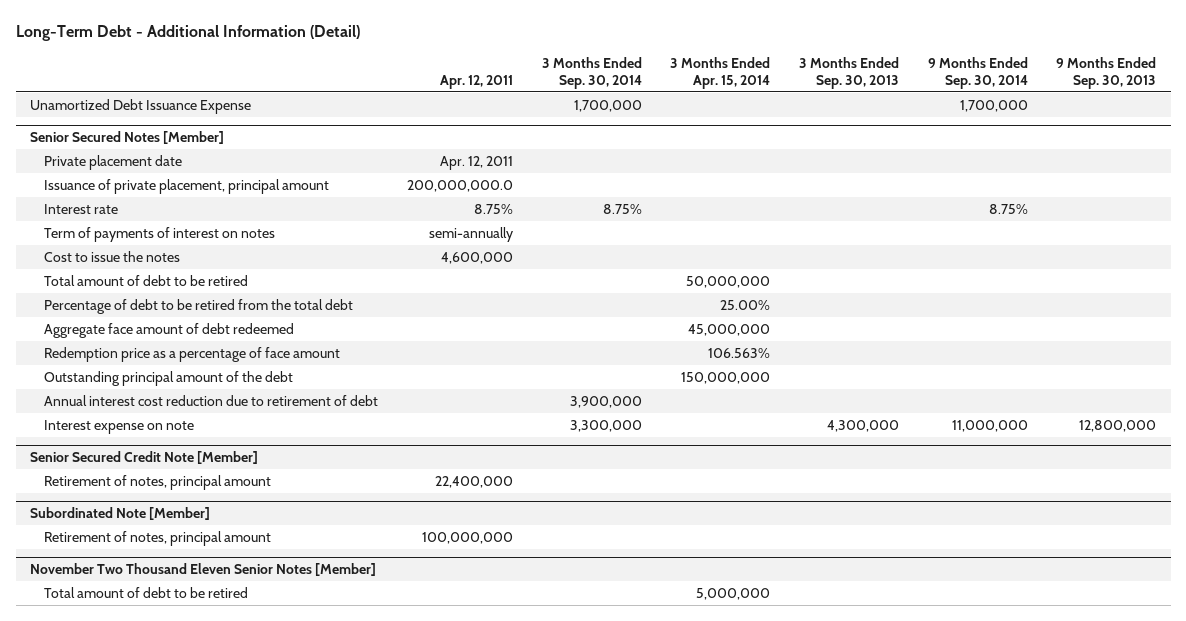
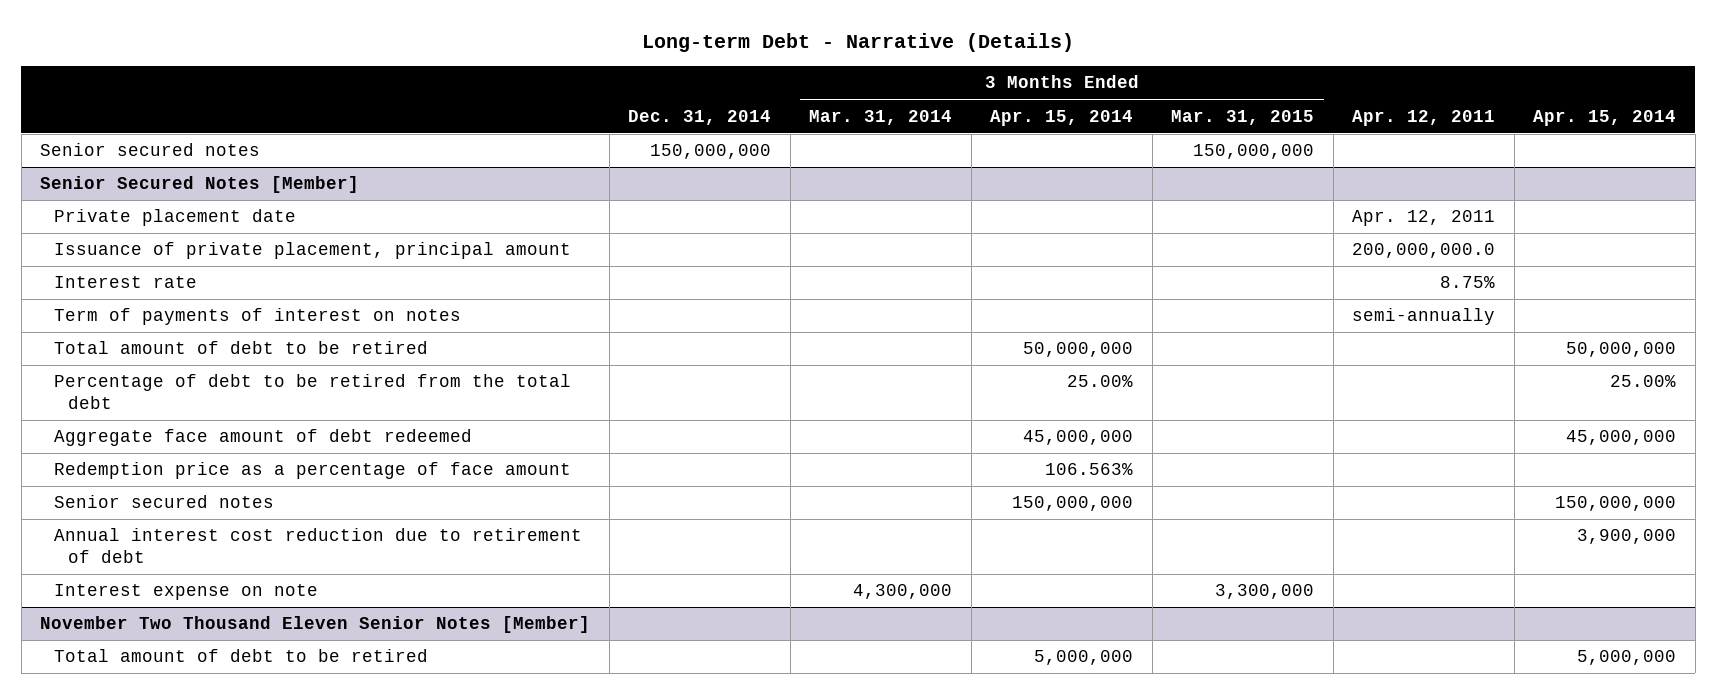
- Long-Term Debt - Additional Information (Detail)
+ Long-term Debt - Narrative (Details)
- | Apr. 12, 2011 | 3 Months Ended Sep. 30, 2014 | 3 Months Ended Apr. 15, 2014 | 3 Months Ended Sep. 30, 2013 | 9 Months Ended Sep. 30, 2014 | 9 Months Ended Sep. 30, 2013
+ | Dec. 31, 2014 | 3 Months Ended Mar. 31, 2014 | 3 Months Ended Apr. 15, 2014 | 3 Months Ended Mar. 31, 2015 | Apr. 12, 2011 | Apr. 15, 2014
- Unamortized Debt Issuance Expense | | 1,700,000 | | | 1,700,000 |
+ Senior secured notes | 150,000,000 | | | 150,000,000 | |
@ Senior Secured Notes [Member]
- Cost to issue the notes | 4,600,000 | | | | |
- Outstanding principal amount of the debt | | | 150,000,000 | | |
+ Senior secured notes | | | 150,000,000 | | | 150,000,000
- Senior Secured Credit Note [Member]
- Retirement of notes, principal amount | 22,400,000 | | | | |
- Subordinated Note [Member]
- Retirement of notes, principal amount | 100,000,000 | | | | |

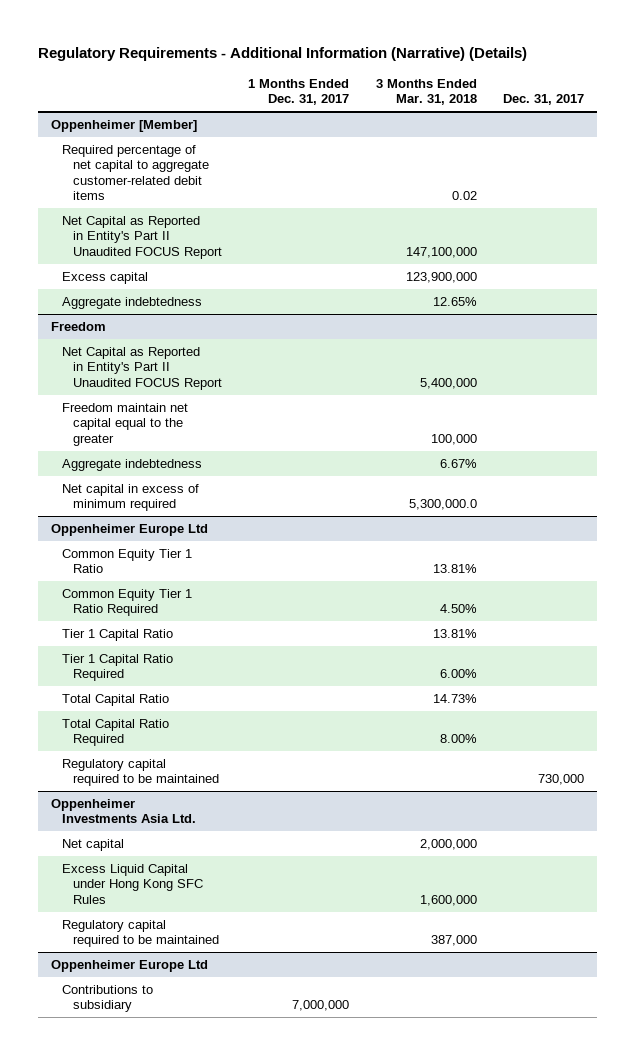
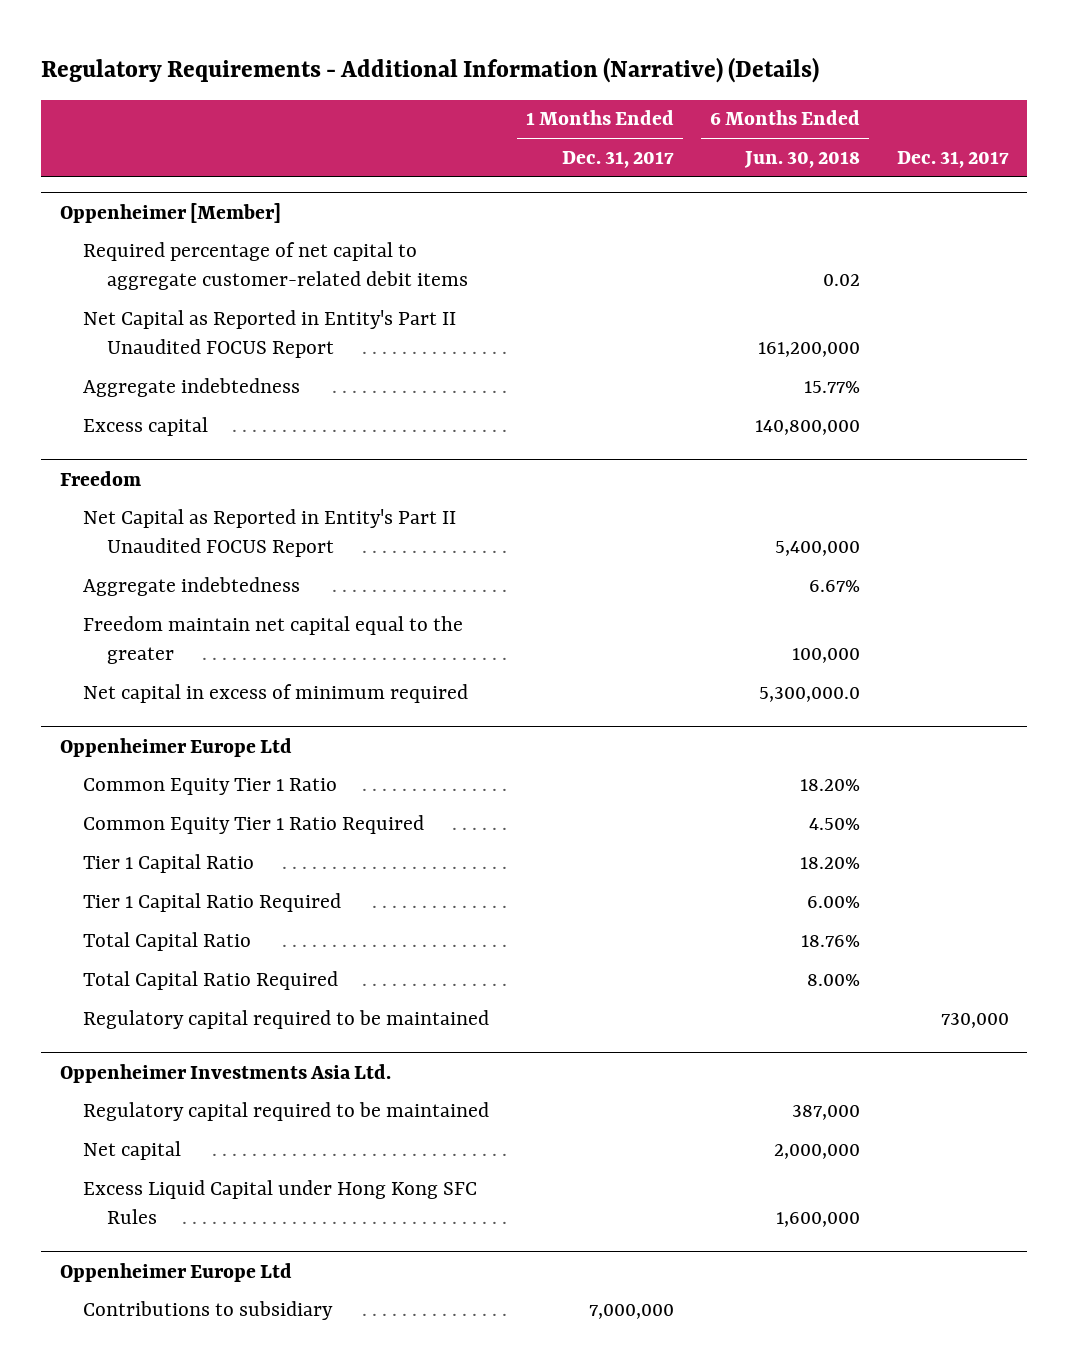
- | 1 Months Ended Dec. 31, 2017 | 3 Months Ended Mar. 31, 2018 | Dec. 31, 2017
+ | 1 Months Ended Dec. 31, 2017 | 6 Months Ended Jun. 30, 2018 | Dec. 31, 2017
@ Oppenheimer [Member]
moved down: Excess capital | | 140,800,000 |
@ Freedom
moved down: Freedom maintain net capital equal to the greater | | 100,000 |
@ Oppenheimer Investments Asia Ltd.
moved up: Regulatory capital required to be maintained | | 387,000 |

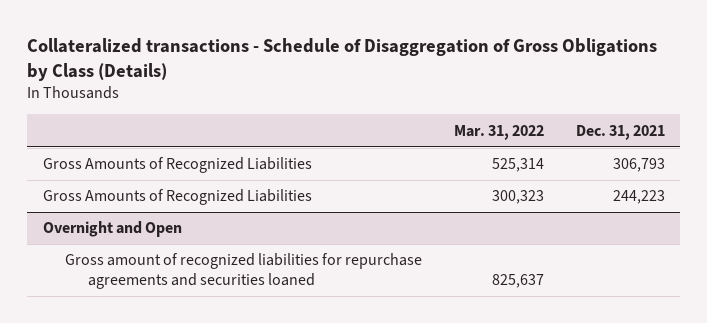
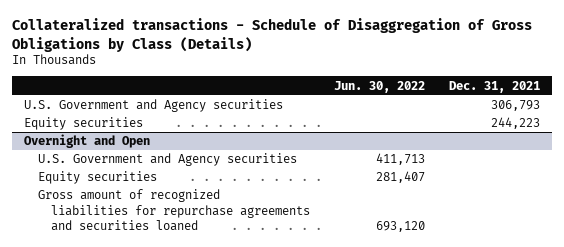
- | Mar. 31, 2022 | Dec. 31, 2021
+ | Jun. 30, 2022 | Dec. 31, 2021
- Gross Amounts of Recognized Liabilities | 525,314 | 306,793
- Gross Amounts of Recognized Liabilities | 300,323 | 244,223
+ U.S. Government and Agency securities | | 306,793
+ Equity securities | | 244,223
@ Overnight and Open
+ U.S. Government and Agency securities | 411,713 |
+ Equity securities | 281,407 |

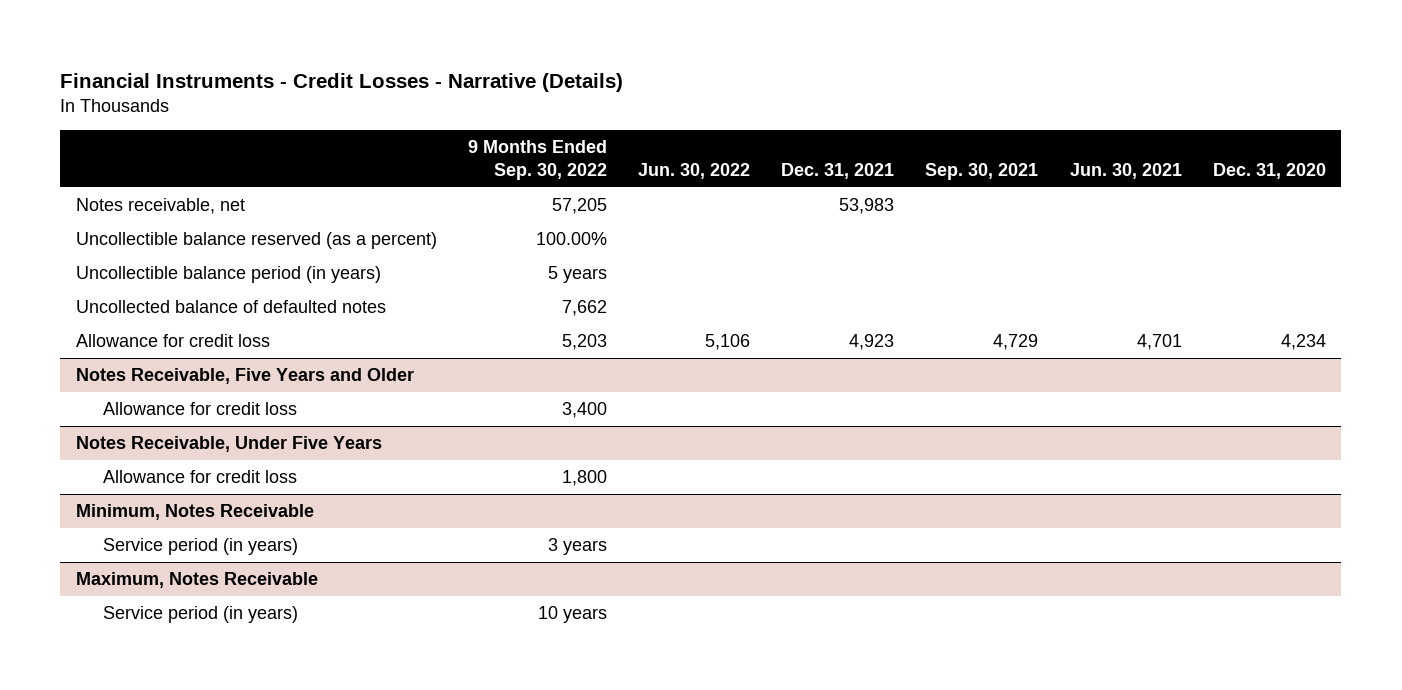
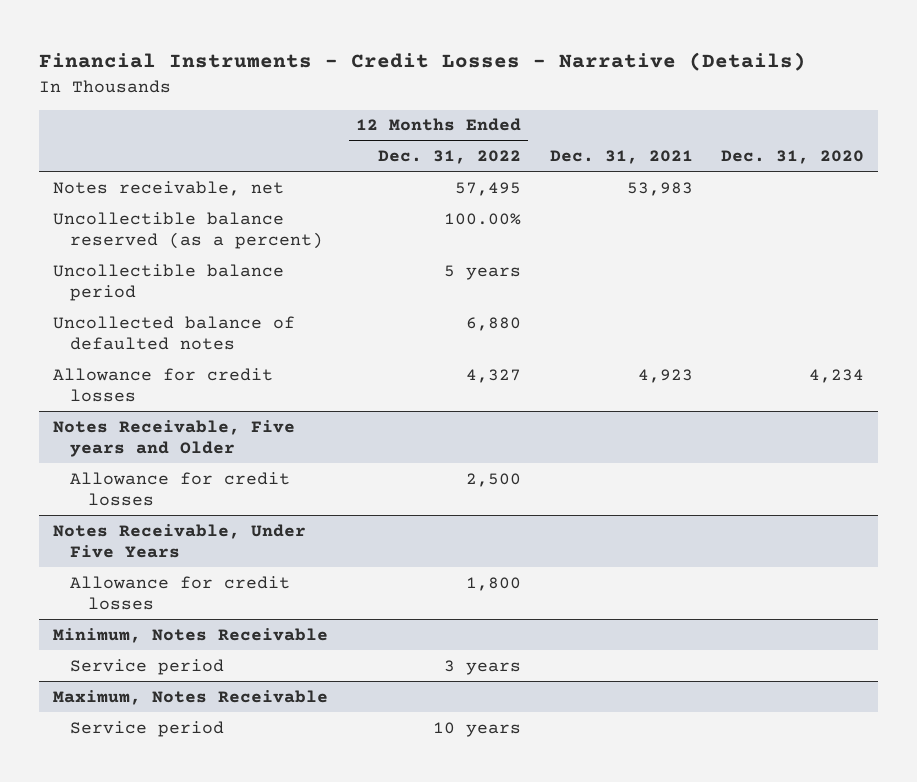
- | 9 Months Ended Sep. 30, 2022 | Jun. 30, 2022 | Dec. 31, 2021 | Sep. 30, 2021 | Jun. 30, 2021 | Dec. 31, 2020
+ | 12 Months Ended Dec. 31, 2022 | Dec. 31, 2021 | Dec. 31, 2020
- Uncollectible balance period (in years) | 5 years | | | | |
+ Uncollectible balance period | 5 years | |
- Allowance for credit loss | 5,203 | 5,106 | 4,923 | 4,729 | 4,701 | 4,234
- Notes Receivable, Five Years and Older
- Allowance for credit loss | 3,400 | | | | |
+ Allowance for credit losses | 4,327 | 4,923 | 4,234
+ Notes Receivable, Five years and Older
+ Allowance for credit losses | 2,500 | |
@ Notes Receivable, Under Five Years
- Allowance for credit loss | 1,800 | | | | |
+ Allowance for credit losses | 1,800 | |
@ Minimum, Notes Receivable
- Service period (in years) | 3 years | | | | |
+ Service period | 3 years | |
@ Maximum, Notes Receivable
- Service period (in years) | 10 years | | | | |
+ Service period | 10 years | |

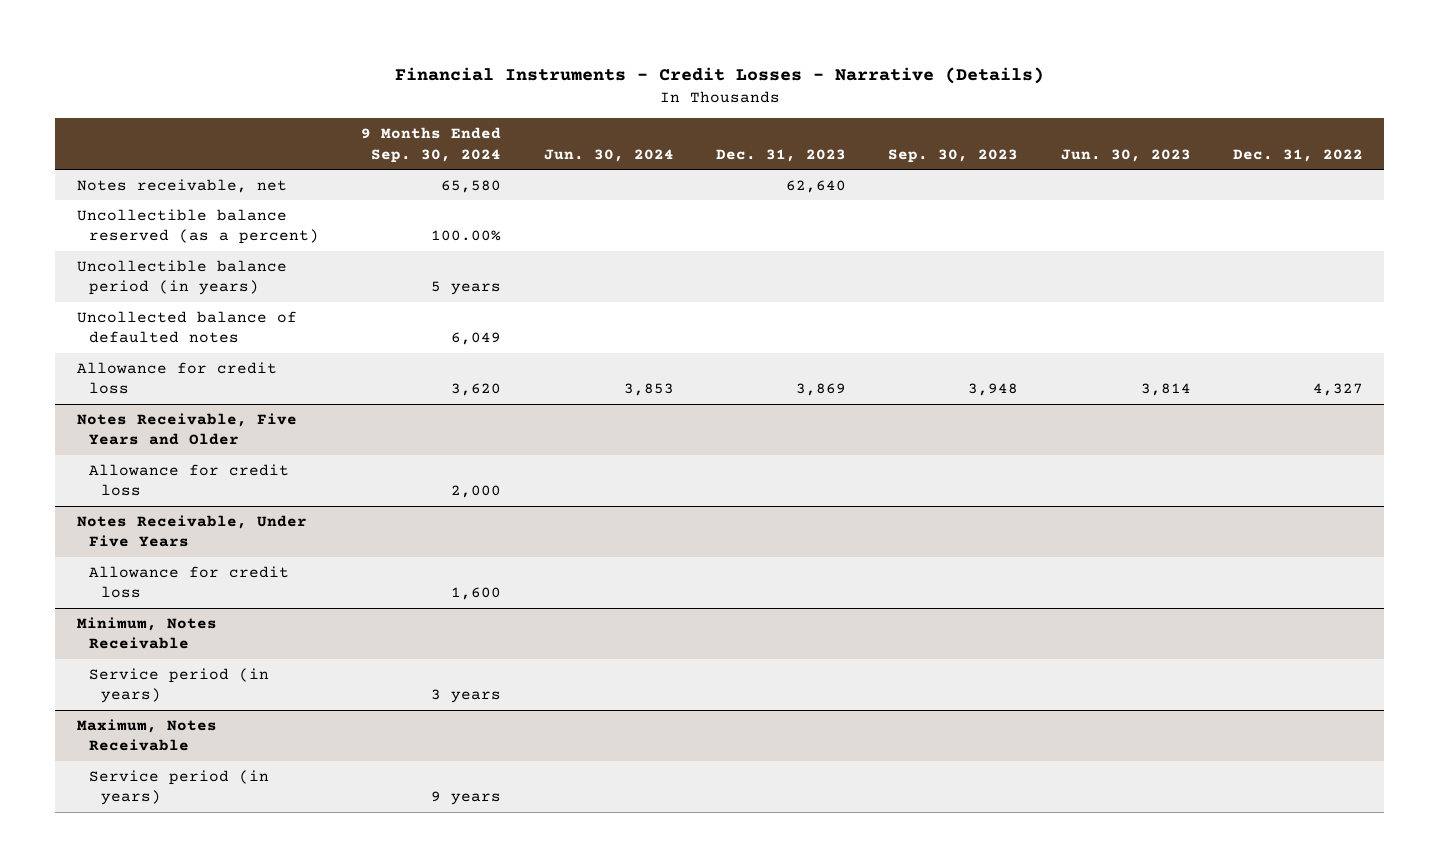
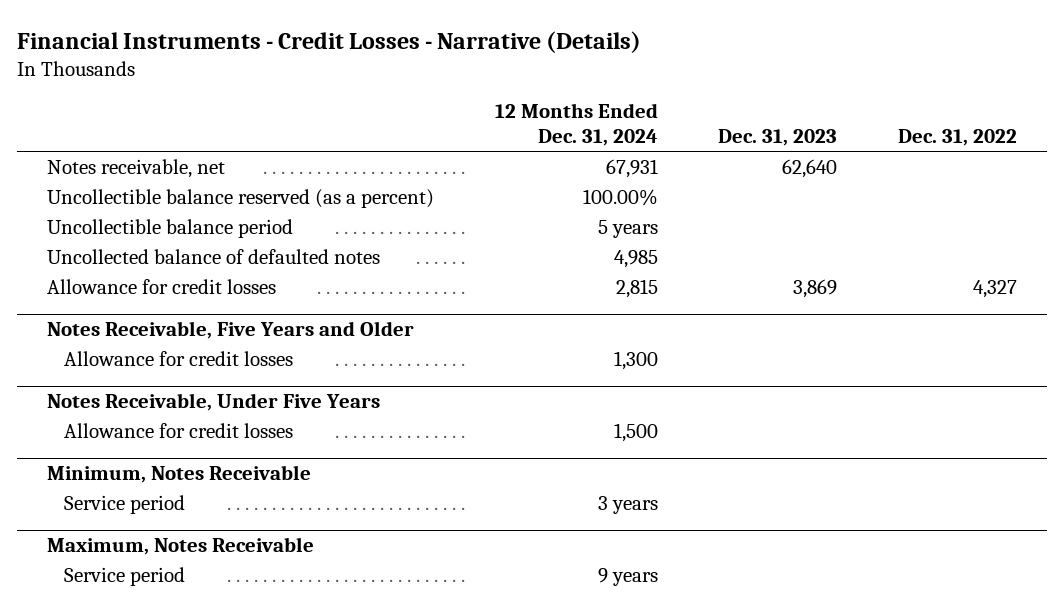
- | 9 Months Ended Sep. 30, 2024 | Jun. 30, 2024 | Dec. 31, 2023 | Sep. 30, 2023 | Jun. 30, 2023 | Dec. 31, 2022
+ | 12 Months Ended Dec. 31, 2024 | Dec. 31, 2023 | Dec. 31, 2022
- Uncollectible balance period (in years) | 5 years | | | | |
+ Uncollectible balance period | 5 years | |
- Allowance for credit loss | 3,620 | 3,853 | 3,869 | 3,948 | 3,814 | 4,327
+ Allowance for credit losses | 2,815 | 3,869 | 4,327
@ Notes Receivable, Five Years and Older
- Allowance for credit loss | 2,000 | | | | |
+ Allowance for credit losses | 1,300 | |
@ Notes Receivable, Under Five Years
- Allowance for credit loss | 1,600 | | | | |
+ Allowance for credit losses | 1,500 | |
@ Minimum, Notes Receivable
- Service period (in years) | 3 years | | | | |
+ Service period | 3 years | |
@ Maximum, Notes Receivable
- Service period (in years) | 9 years | | | | |
+ Service period | 9 years | |

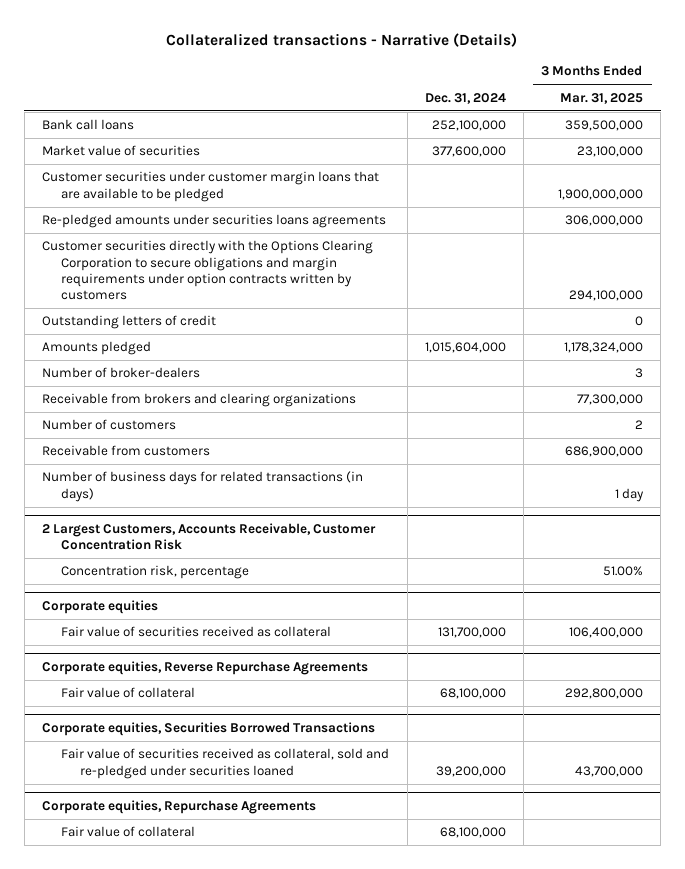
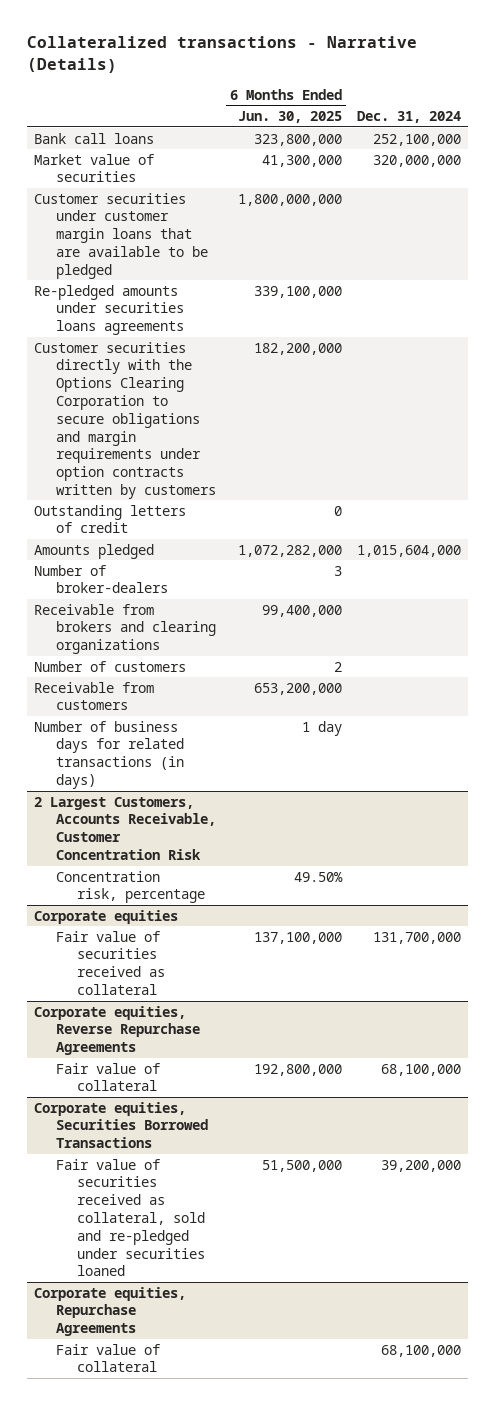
- | Dec. 31, 2024 | 3 Months Ended Mar. 31, 2025
+ | 6 Months Ended Jun. 30, 2025 | Dec. 31, 2024
- Market value of securities | 377,600,000 | 23,100,000
+ Market value of securities | 41,300,000 | 320,000,000

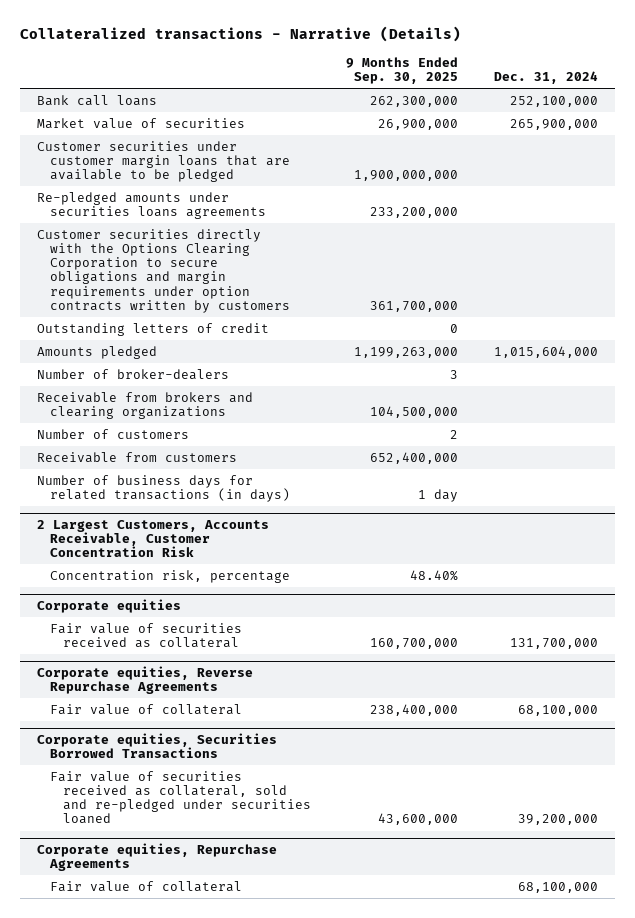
- | 6 Months Ended Jun. 30, 2025 | Dec. 31, 2024
+ | 9 Months Ended Sep. 30, 2025 | Dec. 31, 2024
- Market value of securities | 41,300,000 | 320,000,000
+ Market value of securities | 26,900,000 | 265,900,000

